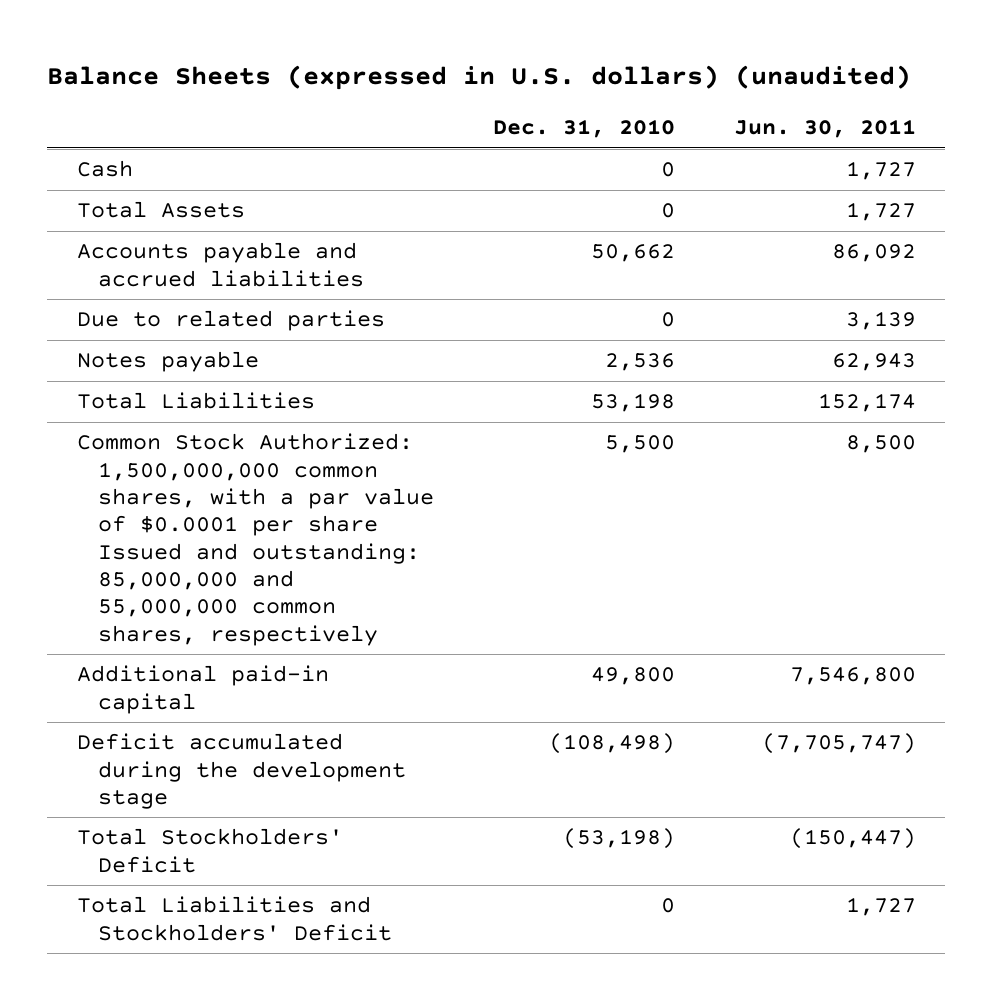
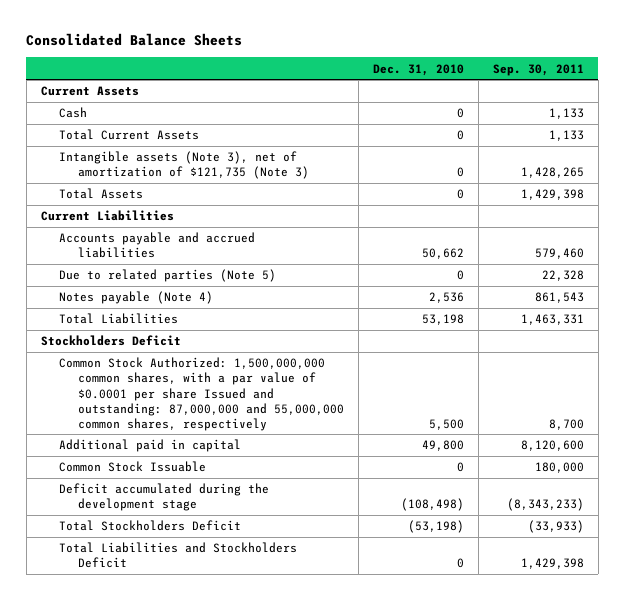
- Balance Sheets (expressed in U.S. dollars) (unaudited)
+ Consolidated Balance Sheets
- | Dec. 31, 2010 | Jun. 30, 2011
+ | Dec. 31, 2010 | Sep. 30, 2011
+ Current Assets
+ Total Current Assets | 0 | 1,133
+ Intangible assets (Note 3), net of amortization of $121,735 (Note 3) | 0 | 1,428,265
+ Current Liabilities
- Due to related parties | 0 | 3,139
- Notes payable | 2,536 | 62,943
+ Due to related parties (Note 5) | 0 | 22,328
+ Notes payable (Note 4) | 2,536 | 861,543
- Common Stock Authorized: 1,500,000,000 common shares, with a par value of $0.0001 per share Issued and outstanding: 85,000,000 and 55,000,000 common shares, respectively | 5,500 | 8,500
- Additional paid-in capital | 49,800 | 7,546,800
+ Stockholders Deficit
+ Common Stock Authorized: 1,500,000,000 common shares, with a par value of $0.0001 per share Issued and outstanding: 87,000,000 and 55,000,000 common shares, respectively | 5,500 | 8,700
+ Additional paid in capital | 49,800 | 8,120,600
+ Common Stock Issuable | 0 | 180,000
- Total Stockholders' Deficit | (53,198) | (150,447)
- Total Liabilities and Stockholders' Deficit | 0 | 1,727
+ Total Stockholders Deficit | (53,198) | (33,933)
+ Total Liabilities and Stockholders Deficit | 0 | 1,429,398

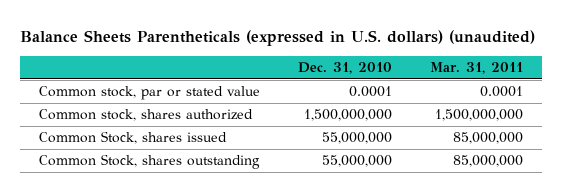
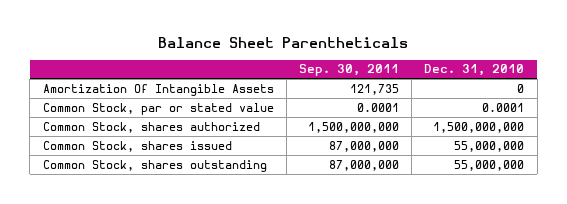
- Balance Sheets Parentheticals (expressed in U.S. dollars) (unaudited)
+ Balance Sheet Parentheticals
- | Dec. 31, 2010 | Mar. 31, 2011
+ | Sep. 30, 2011 | Dec. 31, 2010
- Common stock, par or stated value | 0.0001 | 0.0001
- Common stock, shares authorized | 1,500,000,000 | 1,500,000,000
+ Amortization Of Intangible Assets | 121,735 | 0
+ Common Stock, par or stated value | 0.0001 | 0.0001
+ Common Stock, shares authorized | 1,500,000,000 | 1,500,000,000

